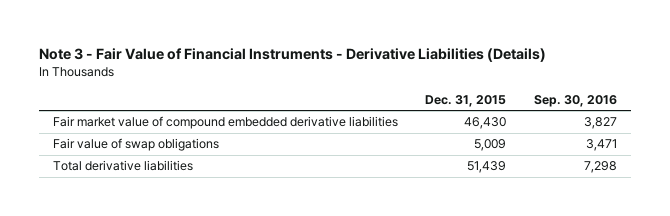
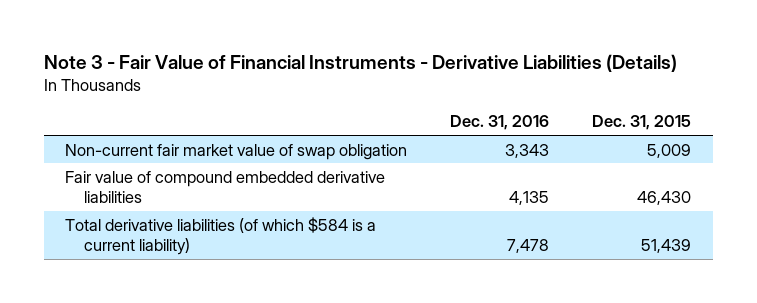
- | Dec. 31, 2015 | Sep. 30, 2016
+ | Dec. 31, 2016 | Dec. 31, 2015
- Fair market value of compound embedded derivative liabilities | 46,430 | 3,827
- Fair value of swap obligations | 5,009 | 3,471
- Total derivative liabilities | 51,439 | 7,298
+ Non-current fair market value of swap obligation | 3,343 | 5,009
+ Fair value of compound embedded derivative liabilities | 4,135 | 46,430
+ Total derivative liabilities (of which $584 is a current liability) | 7,478 | 51,439

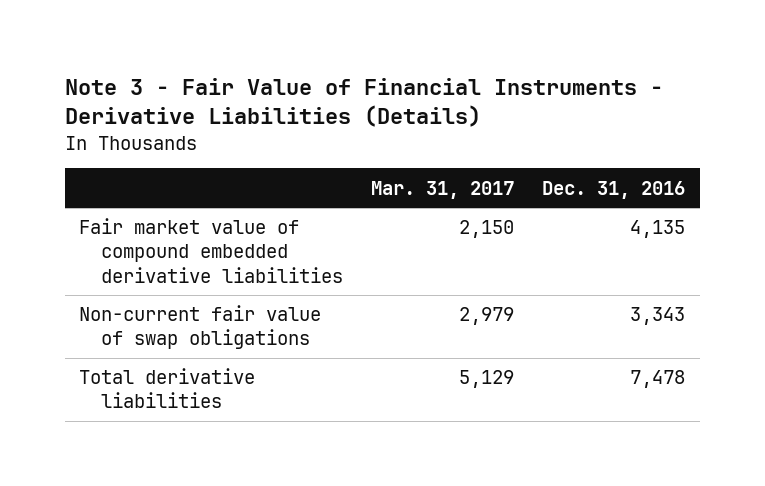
- | Dec. 31, 2016 | Dec. 31, 2015
+ | Mar. 31, 2017 | Dec. 31, 2016
- Non-current fair market value of swap obligation | 3,343 | 5,009
- Fair value of compound embedded derivative liabilities | 4,135 | 46,430
- Total derivative liabilities (of which $584 is a current liability) | 7,478 | 51,439
+ Fair market value of compound embedded derivative liabilities | 2,150 | 4,135
+ Non-current fair value of swap obligations | 2,979 | 3,343
+ Total derivative liabilities | 5,129 | 7,478

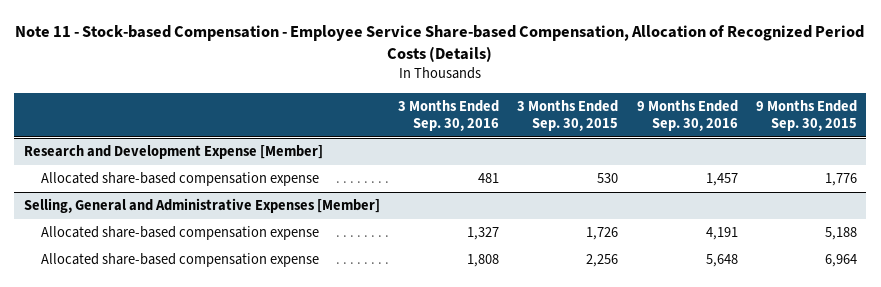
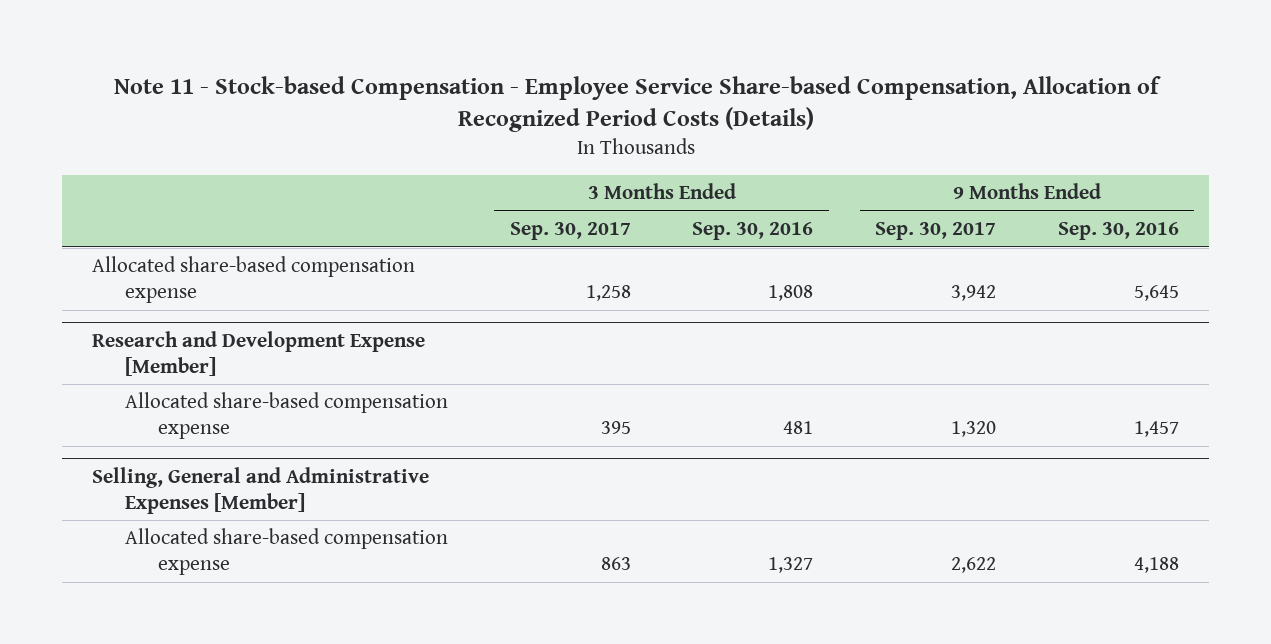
- | 3 Months Ended Sep. 30, 2016 | 3 Months Ended Sep. 30, 2015 | 9 Months Ended Sep. 30, 2016 | 9 Months Ended Sep. 30, 2015
+ | 3 Months Ended Sep. 30, 2017 | 3 Months Ended Sep. 30, 2016 | 9 Months Ended Sep. 30, 2017 | 9 Months Ended Sep. 30, 2016
+ Allocated share-based compensation expense | 1,258 | 1,808 | 3,942 | 5,645
@ Selling, General and Administrative Expenses [Member]
- Allocated share-based compensation expense | 1,327 | 1,726 | 4,191 | 5,188
- Allocated share-based compensation expense | 1,808 | 2,256 | 5,648 | 6,964
+ Allocated share-based compensation expense | 863 | 1,327 | 2,622 | 4,188

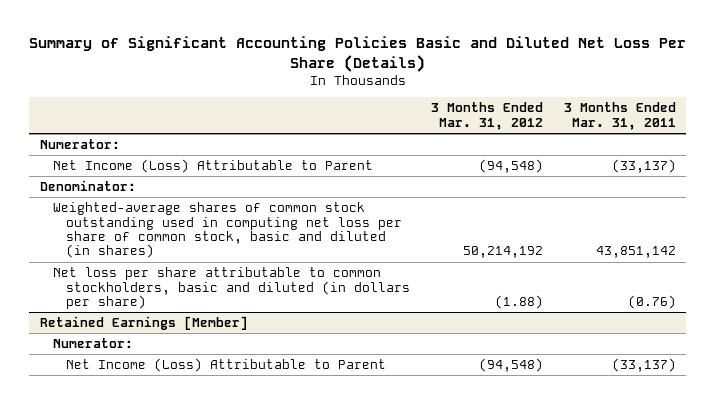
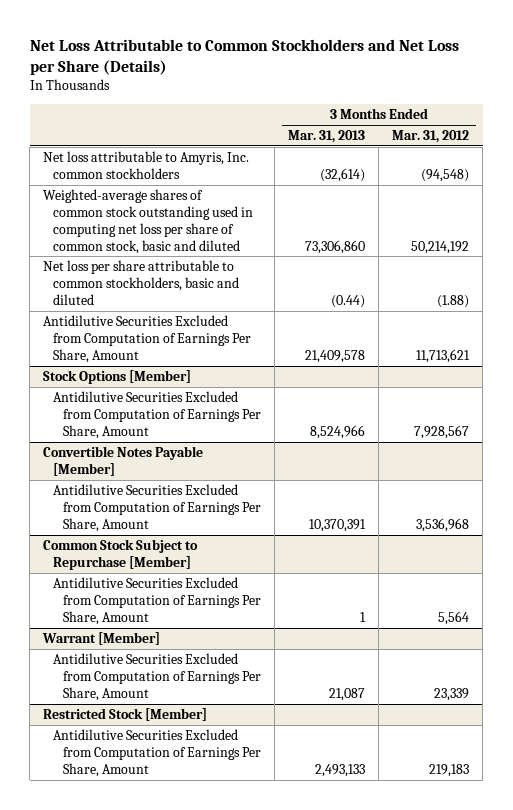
- Summary of Significant Accounting Policies Basic and Diluted Net Loss Per Share (Details)
+ Net Loss Attributable to Common Stockholders and Net Loss per Share (Details)
- | 3 Months Ended Mar. 31, 2012 | 3 Months Ended Mar. 31, 2011
+ | 3 Months Ended Mar. 31, 2013 | 3 Months Ended Mar. 31, 2012
- Numerator:
- Net Income (Loss) Attributable to Parent | (94,548) | (33,137)
- Denominator:
- Weighted-average shares of common stock outstanding used in computing net loss per share of common stock, basic and diluted (in shares) | 50,214,192 | 43,851,142
- Net loss per share attributable to common stockholders, basic and diluted (in dollars per share) | (1.88) | (0.76)
- Retained Earnings [Member]
- Numerator:
- Net Income (Loss) Attributable to Parent | (94,548) | (33,137)
+ Net loss attributable to Amyris, Inc. common stockholders | (32,614) | (94,548)
+ Weighted-average shares of common stock outstanding used in computing net loss per share of common stock, basic and diluted | 73,306,860 | 50,214,192
+ Net loss per share attributable to common stockholders, basic and diluted | (0.44) | (1.88)
+ Antidilutive Securities Excluded from Computation of Earnings Per Share, Amount | 21,409,578 | 11,713,621
+ Stock Options [Member]
+ Antidilutive Securities Excluded from Computation of Earnings Per Share, Amount | 8,524,966 | 7,928,567
+ Convertible Notes Payable [Member]
+ Antidilutive Securities Excluded from Computation of Earnings Per Share, Amount | 10,370,391 | 3,536,968
+ Common Stock Subject to Repurchase [Member]
+ Antidilutive Securities Excluded from Computation of Earnings Per Share, Amount | 1 | 5,564
+ Warrant [Member]
+ Antidilutive Securities Excluded from Computation of Earnings Per Share, Amount | 21,087 | 23,339
+ Restricted Stock [Member]
+ Antidilutive Securities Excluded from Computation of Earnings Per Share, Amount | 2,493,133 | 219,183

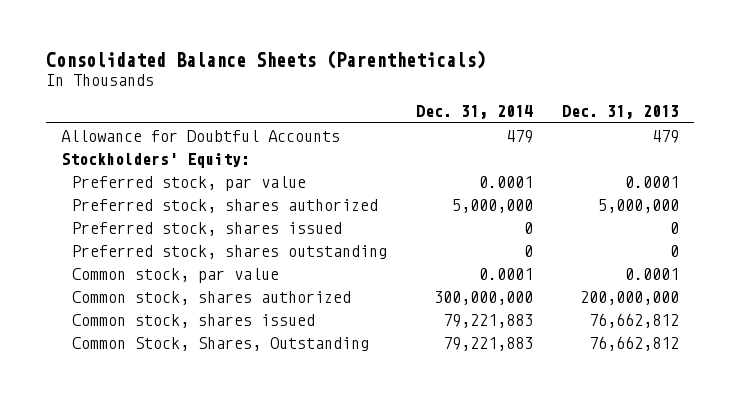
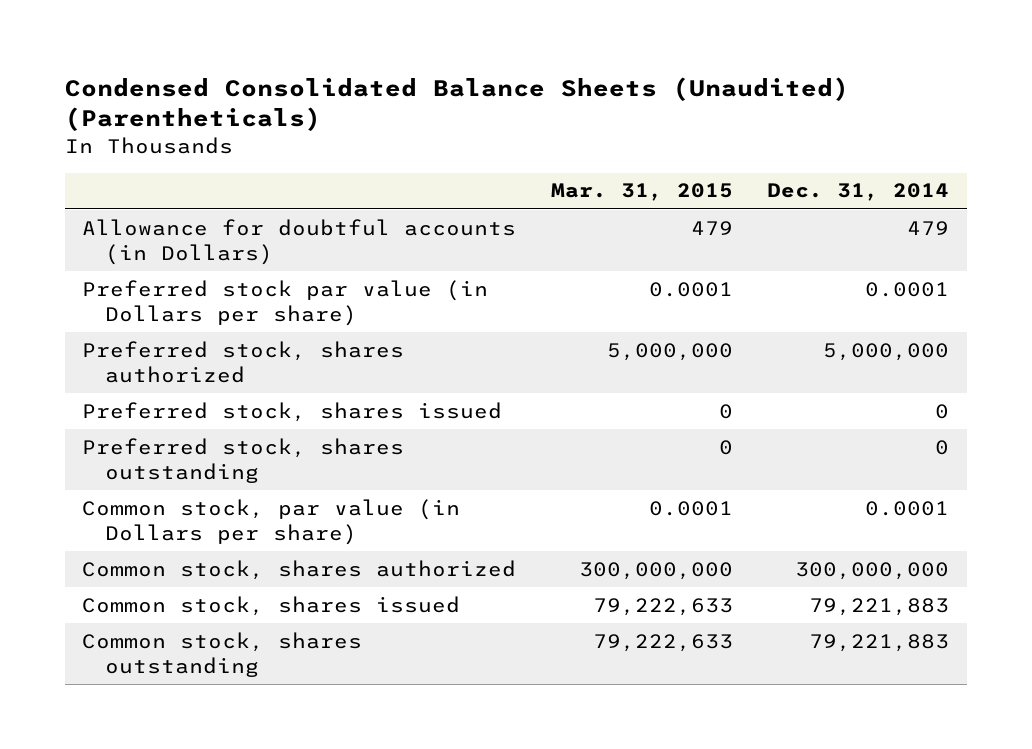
- Consolidated Balance Sheets (Parentheticals)
+ Condensed Consolidated Balance Sheets (Unaudited) (Parentheticals)
- | Dec. 31, 2014 | Dec. 31, 2013
+ | Mar. 31, 2015 | Dec. 31, 2014
- Allowance for Doubtful Accounts | 479 | 479
- Stockholders' Equity:
- Preferred stock, par value | 0.0001 | 0.0001
+ Allowance for doubtful accounts (in Dollars) | 479 | 479
+ Preferred stock par value (in Dollars per share) | 0.0001 | 0.0001
- Common stock, par value | 0.0001 | 0.0001
+ Common stock, par value (in Dollars per share) | 0.0001 | 0.0001
- Common Stock, Shares, Outstanding | 79,221,883 | 76,662,812
+ Common stock, shares outstanding | 79,222,633 | 79,221,883

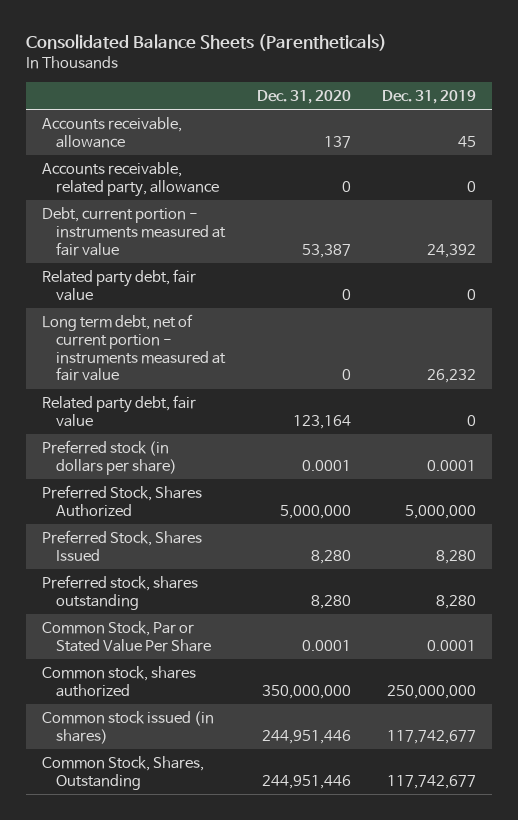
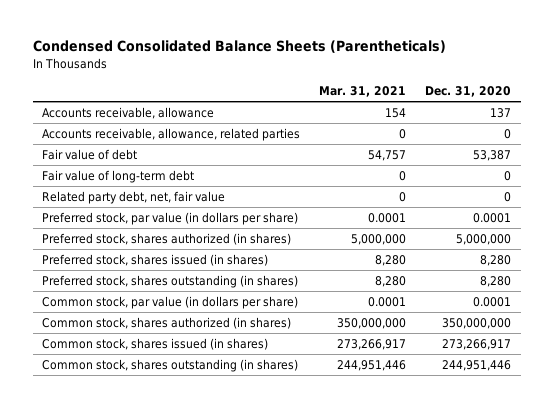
- Consolidated Balance Sheets (Parentheticals)
+ Condensed Consolidated Balance Sheets (Parentheticals)
- | Dec. 31, 2020 | Dec. 31, 2019
+ | Mar. 31, 2021 | Dec. 31, 2020
- Accounts receivable, related party, allowance | 0 | 0
- Debt, current portion - instruments measured at fair value | 53,387 | 24,392
- Related party debt, fair value | 0 | 0
- Long term debt, net of current portion - instruments measured at fair value | 0 | 26,232
- Related party debt, fair value | 123,164 | 0
- Preferred stock (in dollars per share) | 0.0001 | 0.0001
- Preferred Stock, Shares Authorized | 5,000,000 | 5,000,000
- Preferred Stock, Shares Issued | 8,280 | 8,280
- Preferred stock, shares outstanding | 8,280 | 8,280
- Common Stock, Par or Stated Value Per Share | 0.0001 | 0.0001
- Common stock, shares authorized | 350,000,000 | 250,000,000
- Common stock issued (in shares) | 244,951,446 | 117,742,677
- Common Stock, Shares, Outstanding | 244,951,446 | 117,742,677
+ Accounts receivable, allowance, related parties | 0 | 0
+ Fair value of debt | 54,757 | 53,387
+ Fair value of long-term debt | 0 | 0
+ Related party debt, net, fair value | 0 | 0
+ Preferred stock, par value (in dollars per share) | 0.0001 | 0.0001
+ Preferred stock, shares authorized (in shares) | 5,000,000 | 5,000,000
+ Preferred stock, shares issued (in shares) | 8,280 | 8,280
+ Preferred stock, shares outstanding (in shares) | 8,280 | 8,280
+ Common stock, par value (in dollars per share) | 0.0001 | 0.0001
+ Common stock, shares authorized (in shares) | 350,000,000 | 350,000,000
+ Common stock, shares issued (in shares) | 273,266,917 | 273,266,917
+ Common stock, shares outstanding (in shares) | 244,951,446 | 244,951,446

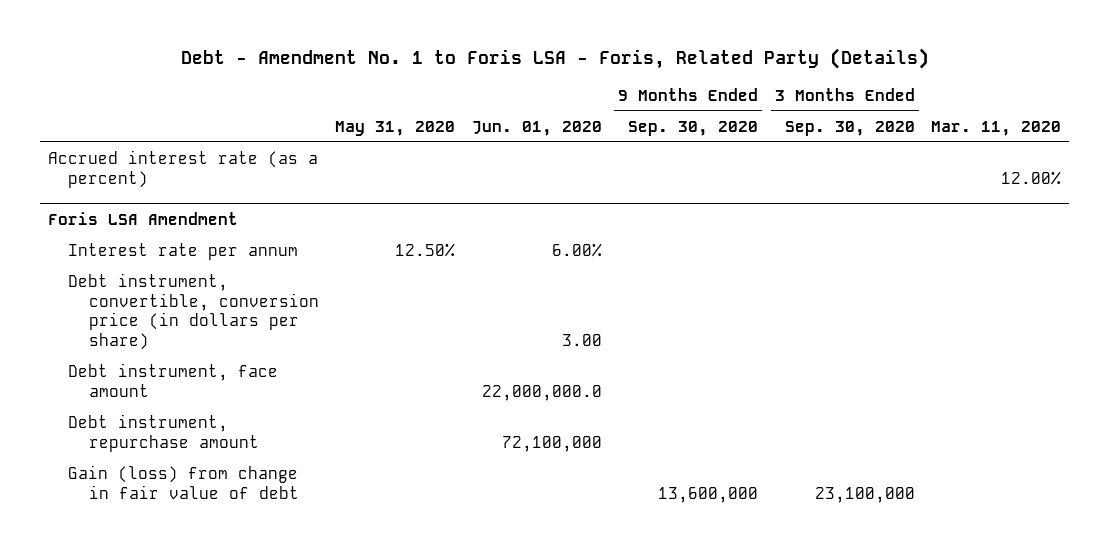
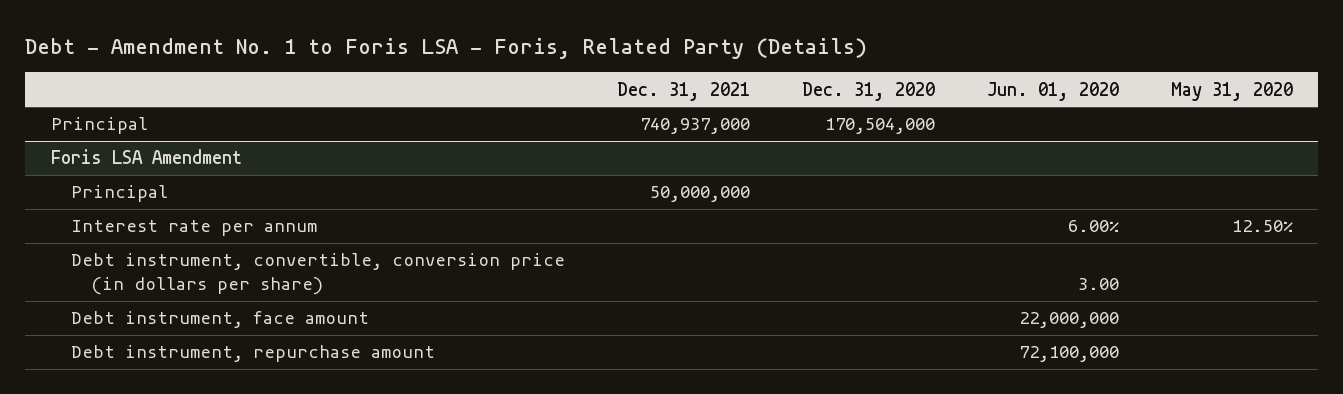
- | May 31, 2020 | Jun. 01, 2020 | 9 Months Ended Sep. 30, 2020 | 3 Months Ended Sep. 30, 2020 | Mar. 11, 2020
+ | Dec. 31, 2021 | Dec. 31, 2020 | Jun. 01, 2020 | May 31, 2020
- Accrued interest rate (as a percent) | | | | | 12.00%
+ Principal | 740,937,000 | 170,504,000 | |
@ Foris LSA Amendment
+ Principal | 50,000,000 | | |
- Debt instrument, face amount | | 22,000,000.0 | | |
+ Debt instrument, face amount | | | 22,000,000 |
- Gain (loss) from change in fair value of debt | | | 13,600,000 | 23,100,000 |

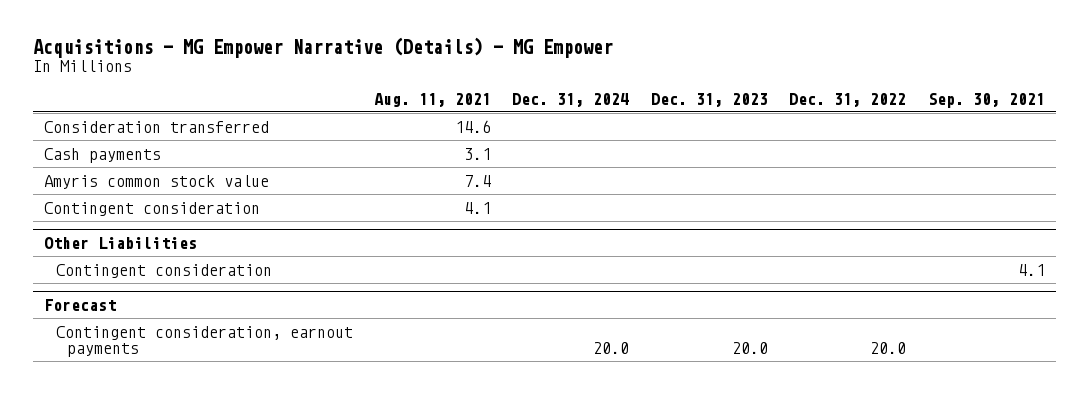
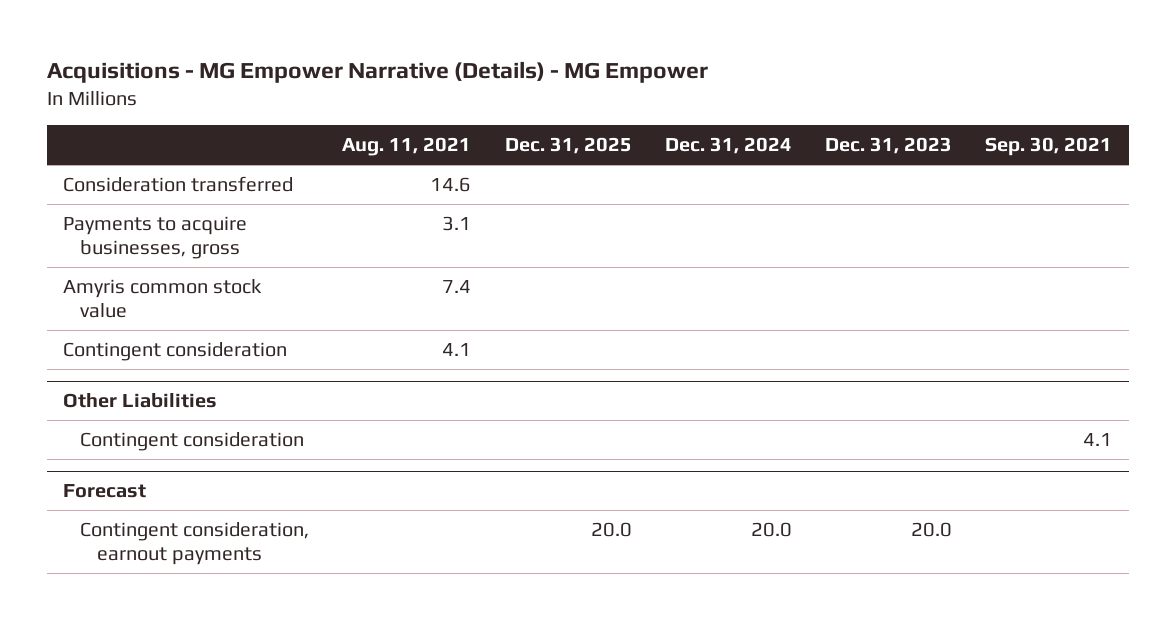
- | Aug. 11, 2021 | Dec. 31, 2024 | Dec. 31, 2023 | Dec. 31, 2022 | Sep. 30, 2021
+ | Aug. 11, 2021 | Dec. 31, 2025 | Dec. 31, 2024 | Dec. 31, 2023 | Sep. 30, 2021
- Cash payments | 3.1 | | | |
+ Payments to acquire businesses, gross | 3.1 | | | |

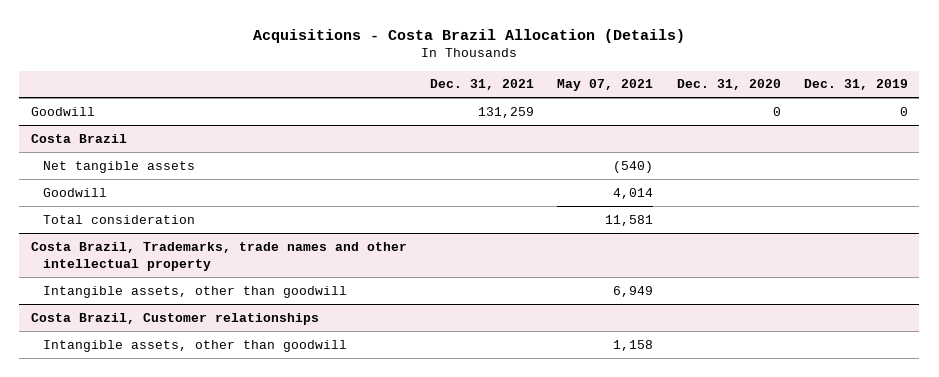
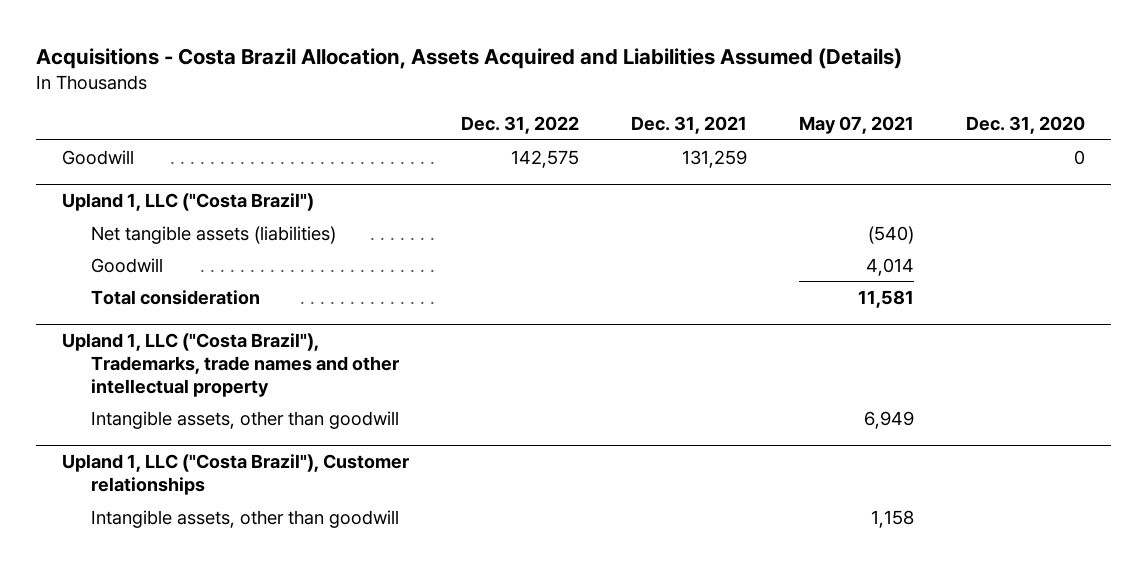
- Acquisitions - Costa Brazil Allocation (Details)
+ Acquisitions - Costa Brazil Allocation, Assets Acquired and Liabilities Assumed (Details)
- | Dec. 31, 2021 | May 07, 2021 | Dec. 31, 2020 | Dec. 31, 2019
+ | Dec. 31, 2022 | Dec. 31, 2021 | May 07, 2021 | Dec. 31, 2020
- Costa Brazil
- Net tangible assets | | (540) | |
+ Upland 1, LLC ("Costa Brazil")
+ Net tangible assets (liabilities) | | | (540) |
- Costa Brazil, Trademarks, trade names and other intellectual property
+ Upland 1, LLC ("Costa Brazil"), Trademarks, trade names and other intellectual property
- Costa Brazil, Customer relationships
+ Upland 1, LLC ("Costa Brazil"), Customer relationships

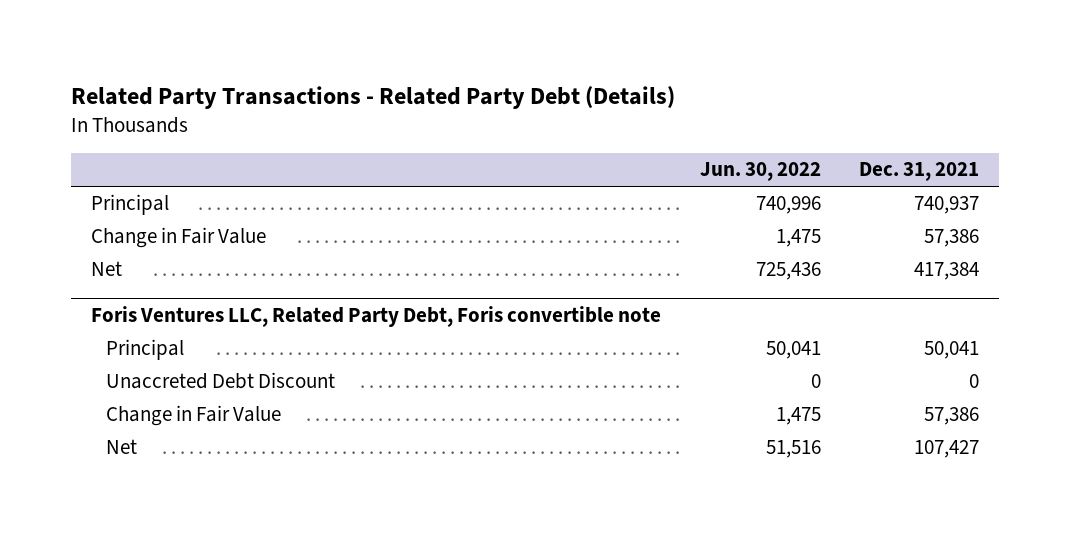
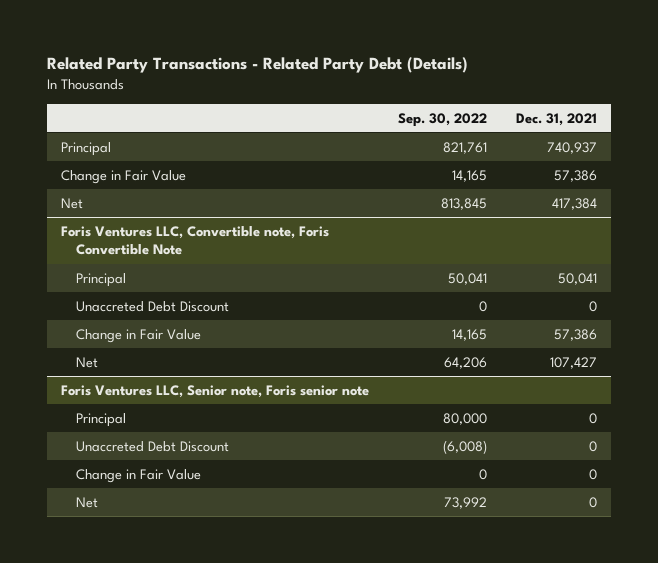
- | Jun. 30, 2022 | Dec. 31, 2021
+ | Sep. 30, 2022 | Dec. 31, 2021
- Foris Ventures LLC, Related Party Debt, Foris convertible note
+ Foris Ventures LLC, Convertible note, Foris Convertible Note
+ Foris Ventures LLC, Senior note, Foris senior note
+ Principal | 80,000 | 0
+ Unaccreted Debt Discount | (6,008) | 0
+ Change in Fair Value | 0 | 0
+ Net | 73,992 | 0

